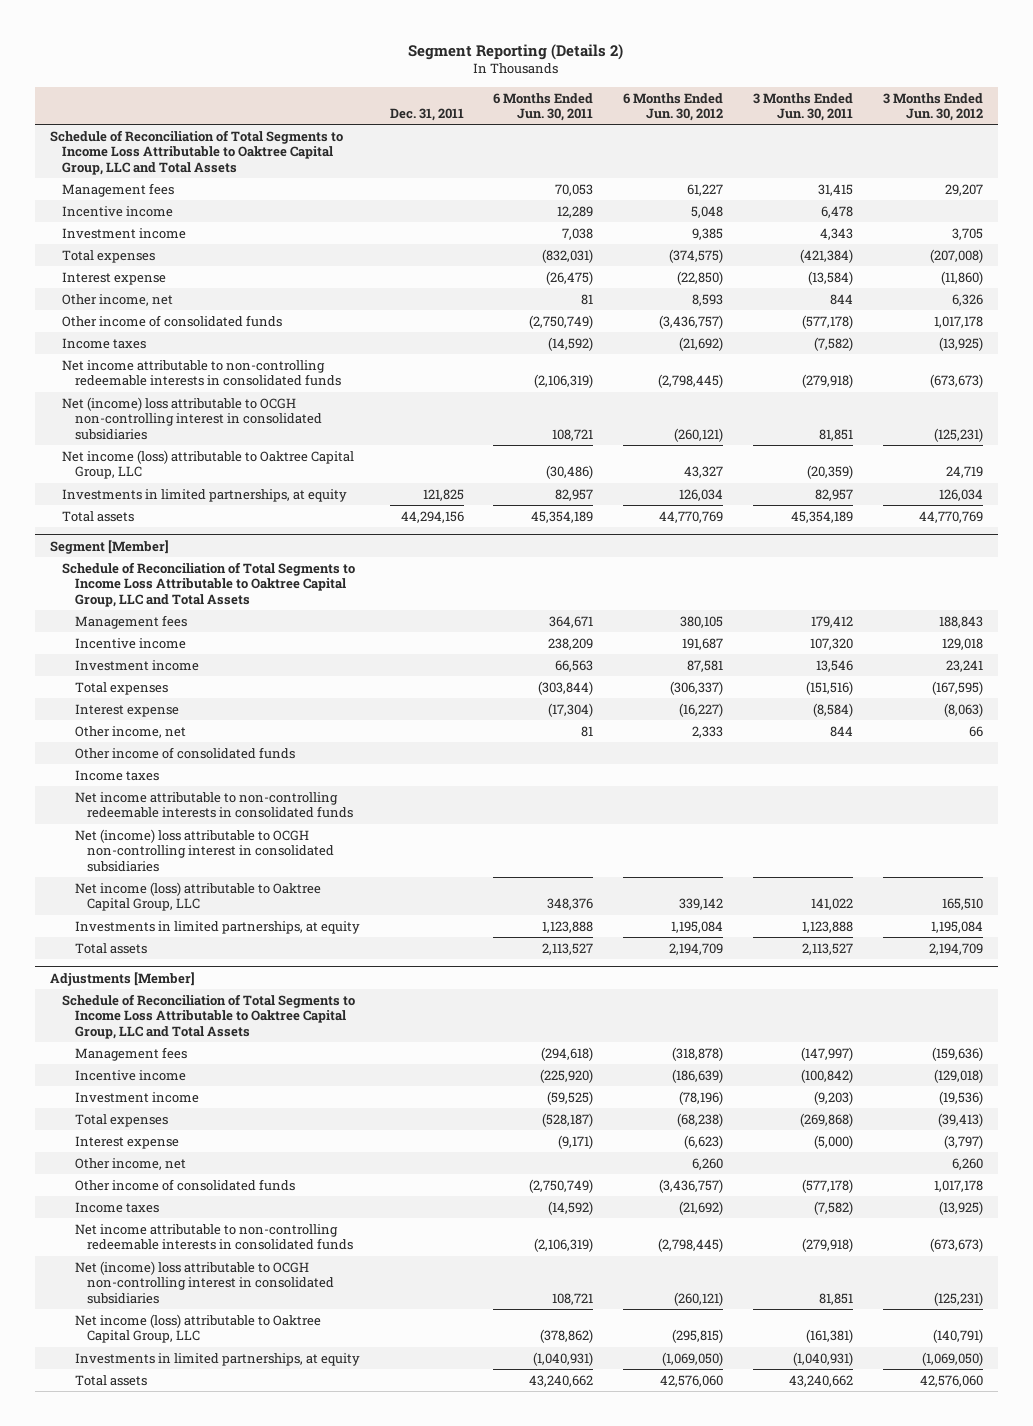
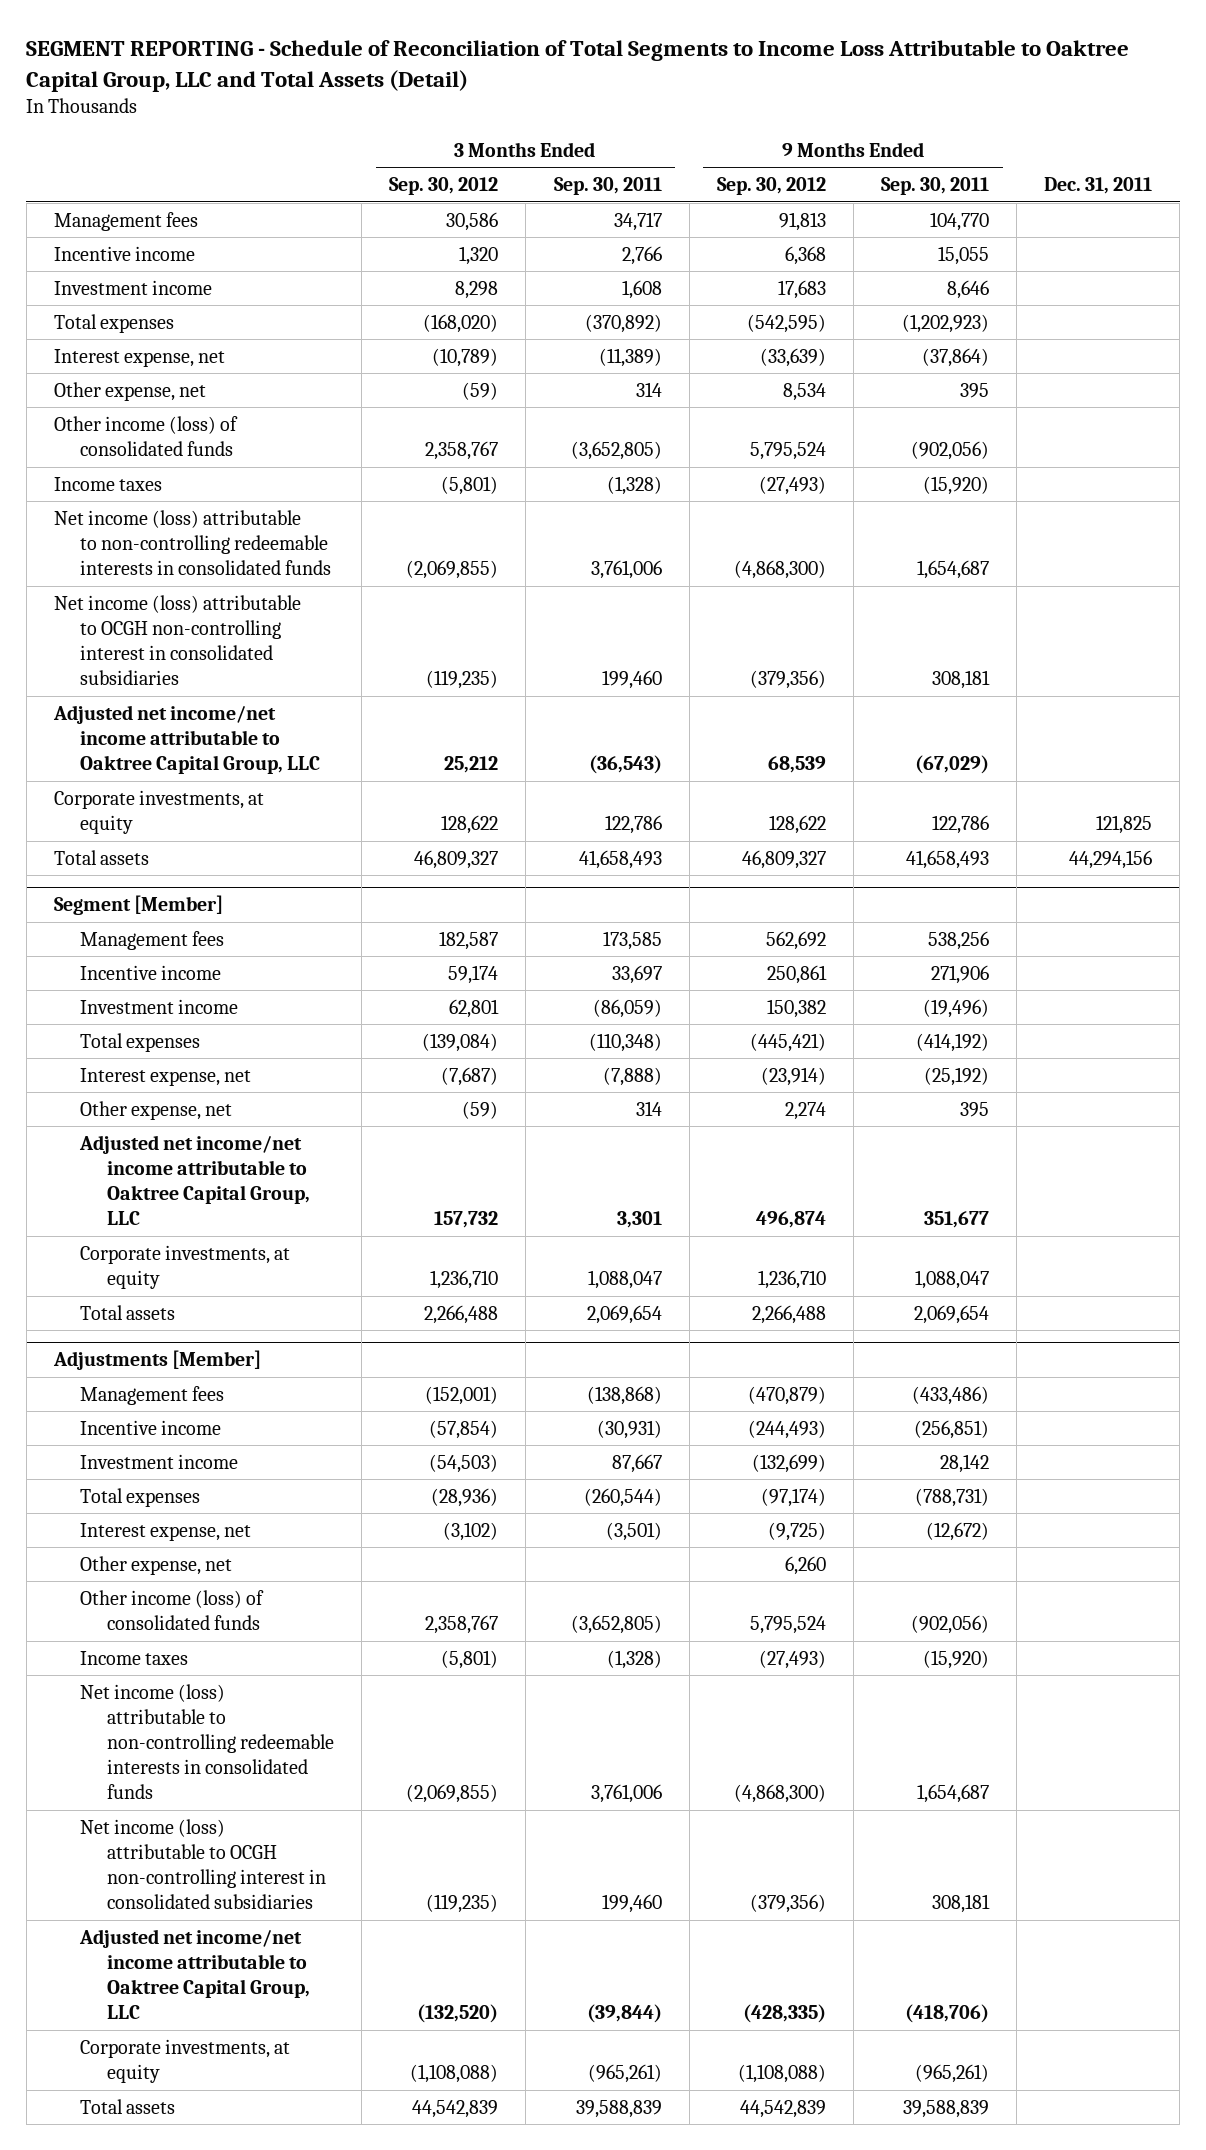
- Segment Reporting (Details 2)
+ SEGMENT REPORTING - Schedule of Reconciliation of Total Segments to Income Loss Attributable to Oaktree Capital Group, LLC and Total Assets (Detail)
- | Dec. 31, 2011 | 6 Months Ended Jun. 30, 2011 | 6 Months Ended Jun. 30, 2012 | 3 Months Ended Jun. 30, 2011 | 3 Months Ended Jun. 30, 2012
+ | 3 Months Ended Sep. 30, 2012 | 3 Months Ended Sep. 30, 2011 | 9 Months Ended Sep. 30, 2012 | 9 Months Ended Sep. 30, 2011 | Dec. 31, 2011
- Schedule of Reconciliation of Total Segments to Income Loss Attributable to Oaktree Capital Group, LLC and Total Assets
- Interest expense | | (26,475) | (22,850) | (13,584) | (11,860)
- Other income, net | | 81 | 8,593 | 844 | 6,326
- Other income of consolidated funds | | (2,750,749) | (3,436,757) | (577,178) | 1,017,178
+ Interest expense, net | (10,789) | (11,389) | (33,639) | (37,864) |
+ Other expense, net | (59) | 314 | 8,534 | 395 |
+ Other income (loss) of consolidated funds | 2,358,767 | (3,652,805) | 5,795,524 | (902,056) |
- Net income attributable to non-controlling redeemable interests in consolidated funds | | (2,106,319) | (2,798,445) | (279,918) | (673,673)
- Net (income) loss attributable to OCGH non-controlling interest in consolidated subsidiaries | | 108,721 | (260,121) | 81,851 | (125,231)
- Net income (loss) attributable to Oaktree Capital Group, LLC | | (30,486) | 43,327 | (20,359) | 24,719
- Investments in limited partnerships, at equity | 121,825 | 82,957 | 126,034 | 82,957 | 126,034
+ Net income (loss) attributable to non-controlling redeemable interests in consolidated funds | (2,069,855) | 3,761,006 | (4,868,300) | 1,654,687 |
+ Net income (loss) attributable to OCGH non-controlling interest in consolidated subsidiaries | (119,235) | 199,460 | (379,356) | 308,181 |
+ Adjusted net income/net income attributable to Oaktree Capital Group, LLC | 25,212 | (36,543) | 68,539 | (67,029) |
+ Corporate investments, at equity | 128,622 | 122,786 | 128,622 | 122,786 | 121,825
@ Segment [Member]
- Schedule of Reconciliation of Total Segments to Income Loss Attributable to Oaktree Capital Group, LLC and Total Assets
- Interest expense | | (17,304) | (16,227) | (8,584) | (8,063)
- Other income, net | | 81 | 2,333 | 844 | 66
- Other income of consolidated funds
- Income taxes
- Net income attributable to non-controlling redeemable interests in consolidated funds
- Net (income) loss attributable to OCGH non-controlling interest in consolidated subsidiaries
- Net income (loss) attributable to Oaktree Capital Group, LLC | | 348,376 | 339,142 | 141,022 | 165,510
- Investments in limited partnerships, at equity | | 1,123,888 | 1,195,084 | 1,123,888 | 1,195,084
+ Interest expense, net | (7,687) | (7,888) | (23,914) | (25,192) |
+ Other expense, net | (59) | 314 | 2,274 | 395 |
+ Adjusted net income/net income attributable to Oaktree Capital Group, LLC | 157,732 | 3,301 | 496,874 | 351,677 |
+ Corporate investments, at equity | 1,236,710 | 1,088,047 | 1,236,710 | 1,088,047 |
@ Adjustments [Member]
- Schedule of Reconciliation of Total Segments to Income Loss Attributable to Oaktree Capital Group, LLC and Total Assets
- Interest expense | | (9,171) | (6,623) | (5,000) | (3,797)
- Other income, net | | | 6,260 | | 6,260
- Other income of consolidated funds | | (2,750,749) | (3,436,757) | (577,178) | 1,017,178
+ Interest expense, net | (3,102) | (3,501) | (9,725) | (12,672) |
+ Other expense, net | | | 6,260 | |
+ Other income (loss) of consolidated funds | 2,358,767 | (3,652,805) | 5,795,524 | (902,056) |
- Net income attributable to non-controlling redeemable interests in consolidated funds | | (2,106,319) | (2,798,445) | (279,918) | (673,673)
- Net (income) loss attributable to OCGH non-controlling interest in consolidated subsidiaries | | 108,721 | (260,121) | 81,851 | (125,231)
- Net income (loss) attributable to Oaktree Capital Group, LLC | | (378,862) | (295,815) | (161,381) | (140,791)
- Investments in limited partnerships, at equity | | (1,040,931) | (1,069,050) | (1,040,931) | (1,069,050)
+ Net income (loss) attributable to non-controlling redeemable interests in consolidated funds | (2,069,855) | 3,761,006 | (4,868,300) | 1,654,687 |
+ Net income (loss) attributable to OCGH non-controlling interest in consolidated subsidiaries | (119,235) | 199,460 | (379,356) | 308,181 |
+ Adjusted net income/net income attributable to Oaktree Capital Group, LLC | (132,520) | (39,844) | (428,335) | (418,706) |
+ Corporate investments, at equity | (1,108,088) | (965,261) | (1,108,088) | (965,261) |

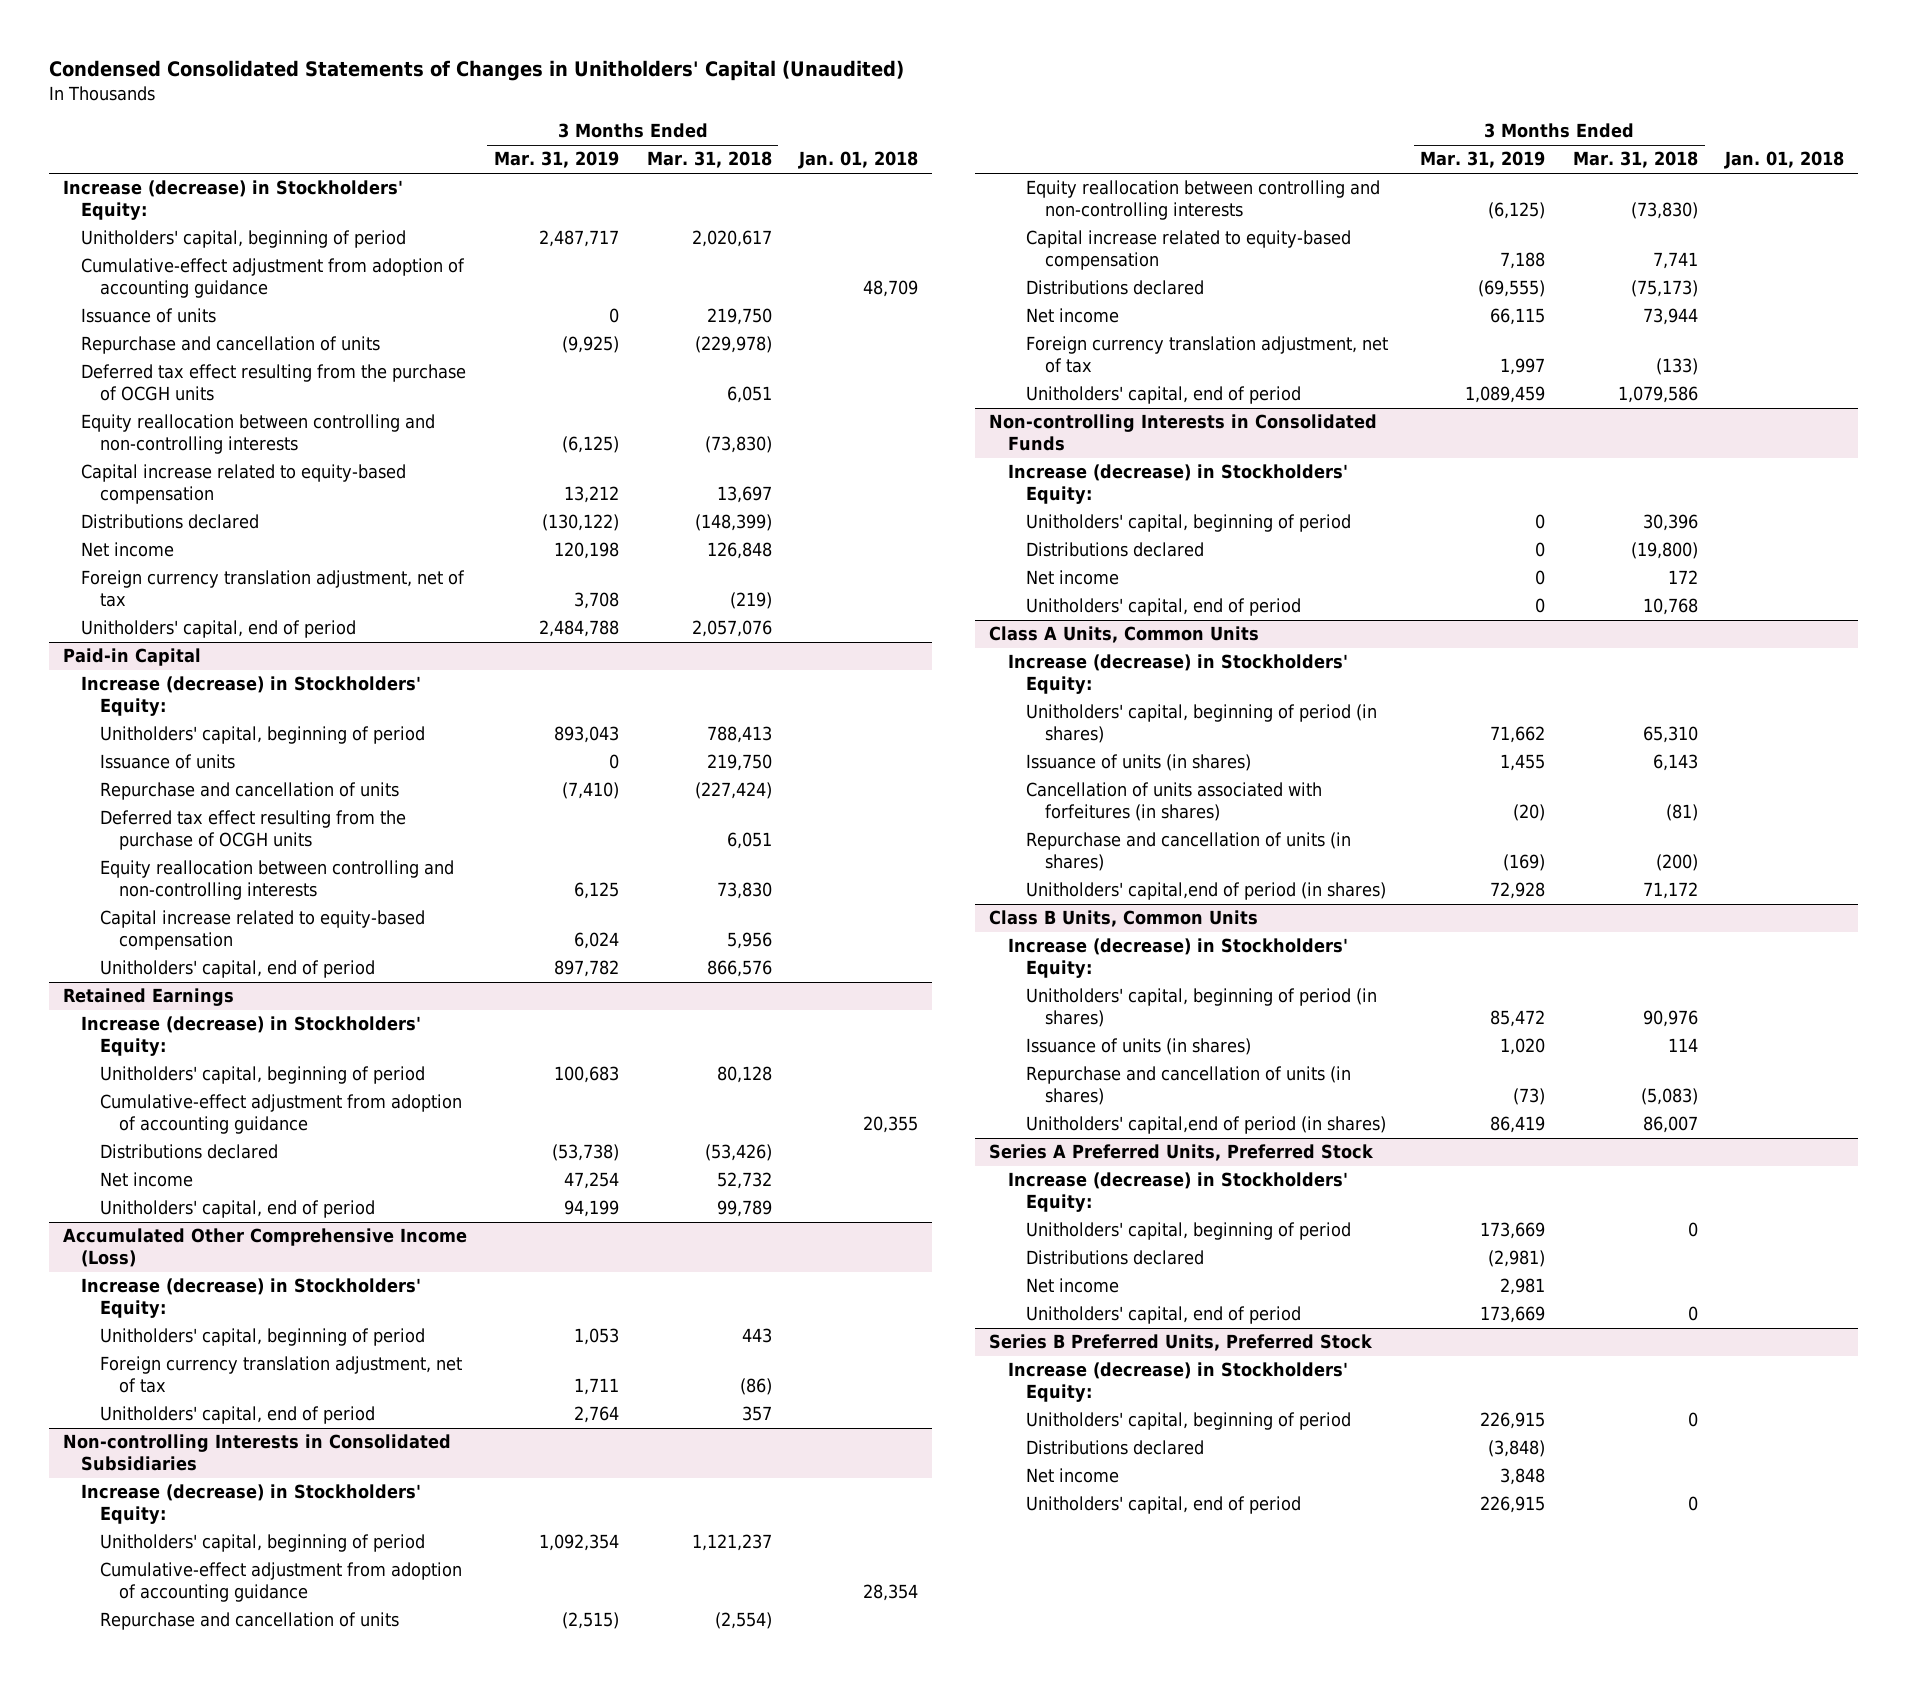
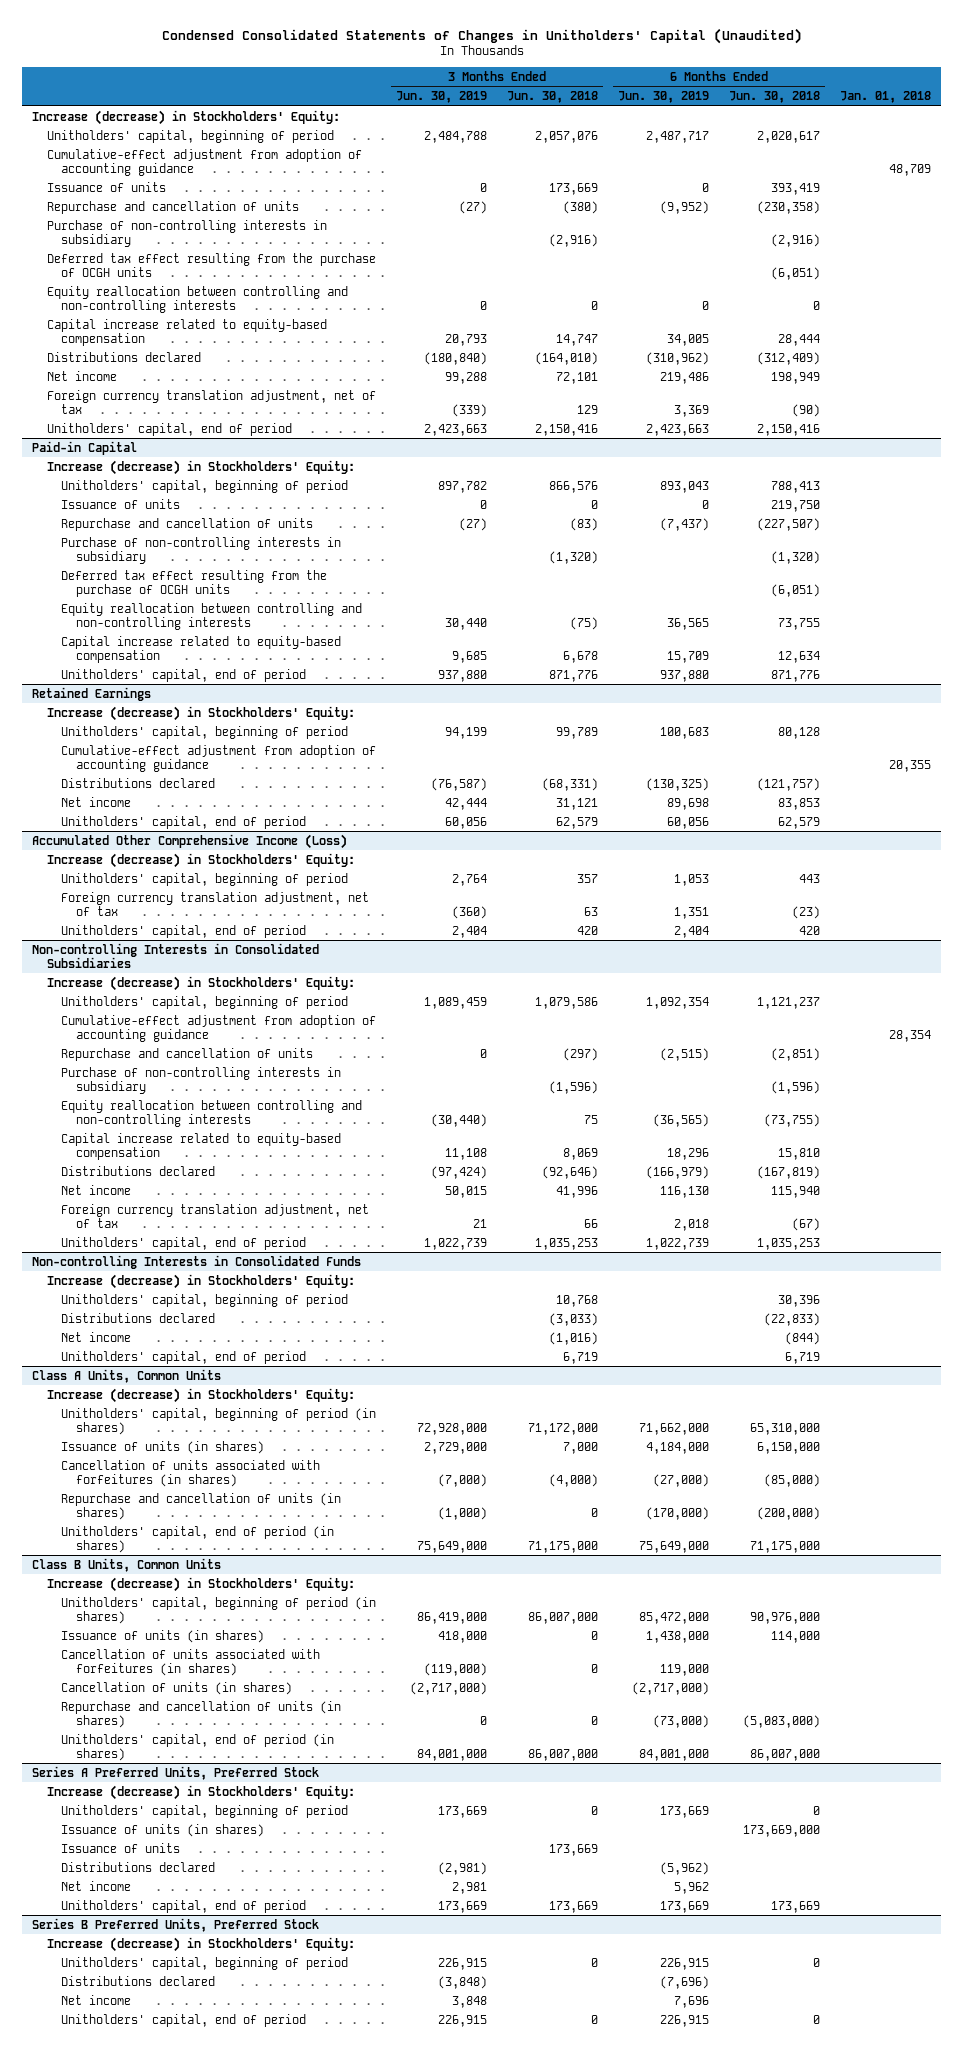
- | 3 Months Ended Mar. 31, 2019 | 3 Months Ended Mar. 31, 2018 | Jan. 01, 2018
+ | 3 Months Ended Jun. 30, 2019 | 3 Months Ended Jun. 30, 2018 | 6 Months Ended Jun. 30, 2019 | 6 Months Ended Jun. 30, 2018 | Jan. 01, 2018
+ Purchase of non-controlling interests in subsidiary | | (2,916) | | (2,916) |
@ Paid-in Capital
+ Purchase of non-controlling interests in subsidiary | | (1,320) | | (1,320) |
@ Non-controlling Interests in Consolidated Subsidiaries
+ Purchase of non-controlling interests in subsidiary | | (1,596) | | (1,596) |
@ Class A Units, Common Units
- Unitholders' capital,end of period (in shares) | 72,928 | 71,172 |
+ Unitholders' capital, end of period (in shares) | 75,649,000 | 71,175,000 | 75,649,000 | 71,175,000 |
@ Class B Units, Common Units
+ Cancellation of units associated with forfeitures (in shares) | (119,000) | 0 | 119,000 | |
+ Cancellation of units (in shares) | (2,717,000) | | (2,717,000) | |
- Unitholders' capital,end of period (in shares) | 86,419 | 86,007 |
+ Unitholders' capital, end of period (in shares) | 84,001,000 | 86,007,000 | 84,001,000 | 86,007,000 |
@ Series A Preferred Units, Preferred Stock
+ Issuance of units (in shares) | | | | 173,669,000 |
+ Issuance of units | | 173,669 | | |

